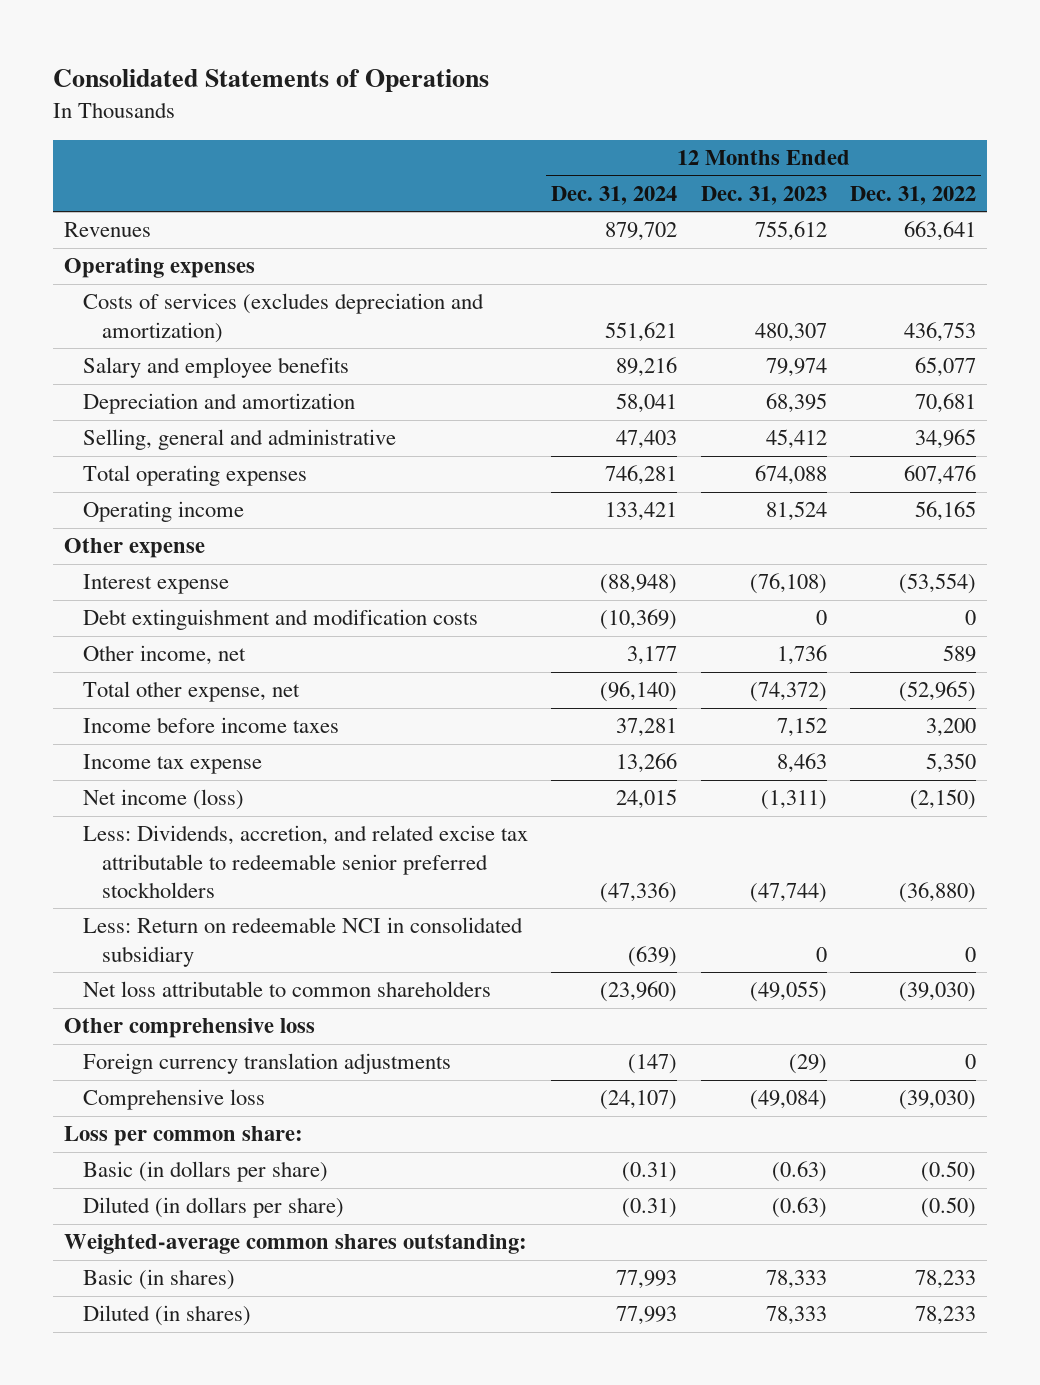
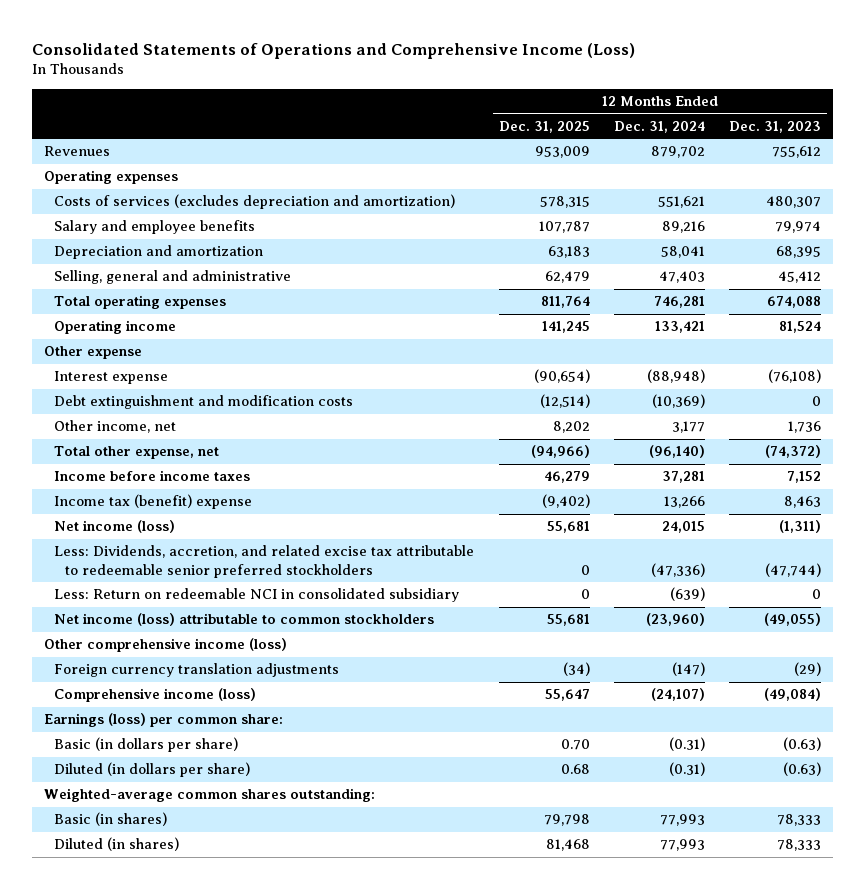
- Consolidated Statements of Operations
+ Consolidated Statements of Operations and Comprehensive Income (Loss)
- | 12 Months Ended Dec. 31, 2024 | 12 Months Ended Dec. 31, 2023 | 12 Months Ended Dec. 31, 2022
+ | 12 Months Ended Dec. 31, 2025 | 12 Months Ended Dec. 31, 2024 | 12 Months Ended Dec. 31, 2023
- Income tax expense | 13,266 | 8,463 | 5,350
+ Income tax (benefit) expense | (9,402) | 13,266 | 8,463
- Net loss attributable to common shareholders | (23,960) | (49,055) | (39,030)
- Other comprehensive loss
+ Net income (loss) attributable to common stockholders | 55,681 | (23,960) | (49,055)
+ Other comprehensive income (loss)
- Comprehensive loss | (24,107) | (49,084) | (39,030)
- Loss per common share:
+ Comprehensive income (loss) | 55,647 | (24,107) | (49,084)
+ Earnings (loss) per common share:

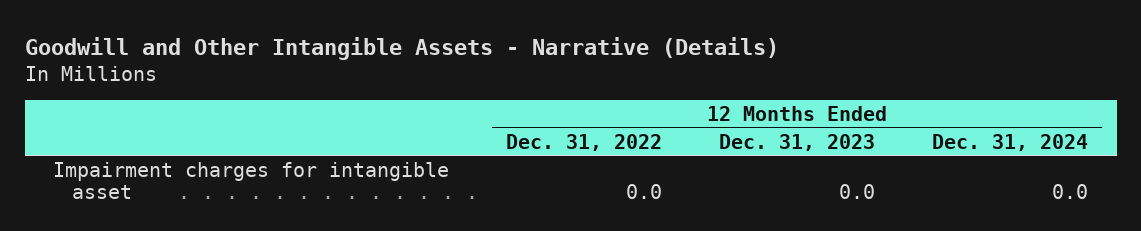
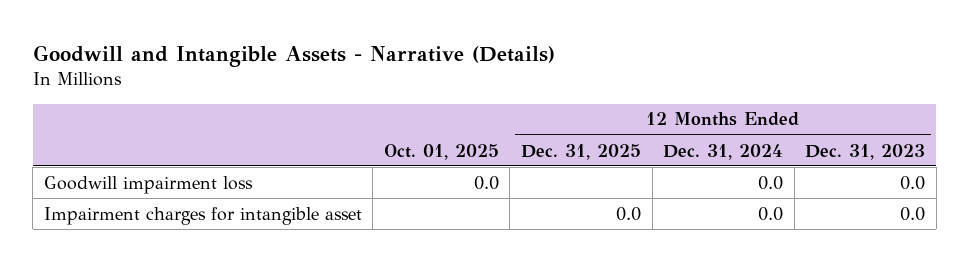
- Goodwill and Other Intangible Assets - Narrative (Details)
+ Goodwill and Intangible Assets - Narrative (Details)
- | 12 Months Ended Dec. 31, 2022 | 12 Months Ended Dec. 31, 2023 | 12 Months Ended Dec. 31, 2024
+ | Oct. 01, 2025 | 12 Months Ended Dec. 31, 2025 | 12 Months Ended Dec. 31, 2024 | 12 Months Ended Dec. 31, 2023
+ Goodwill impairment loss | 0.0 | | 0.0 | 0.0

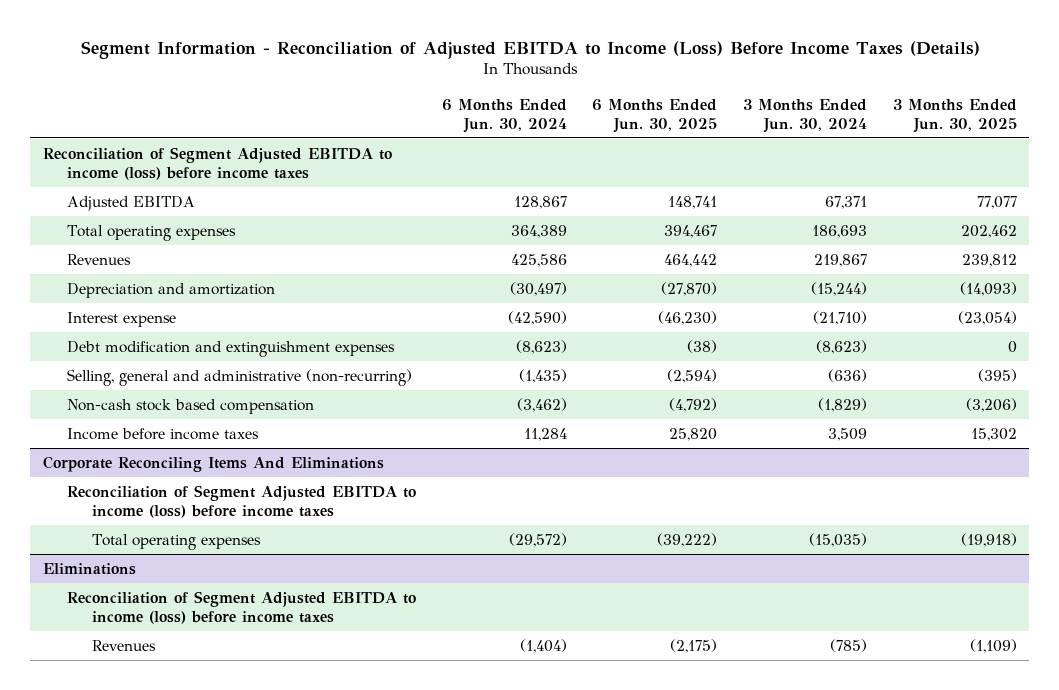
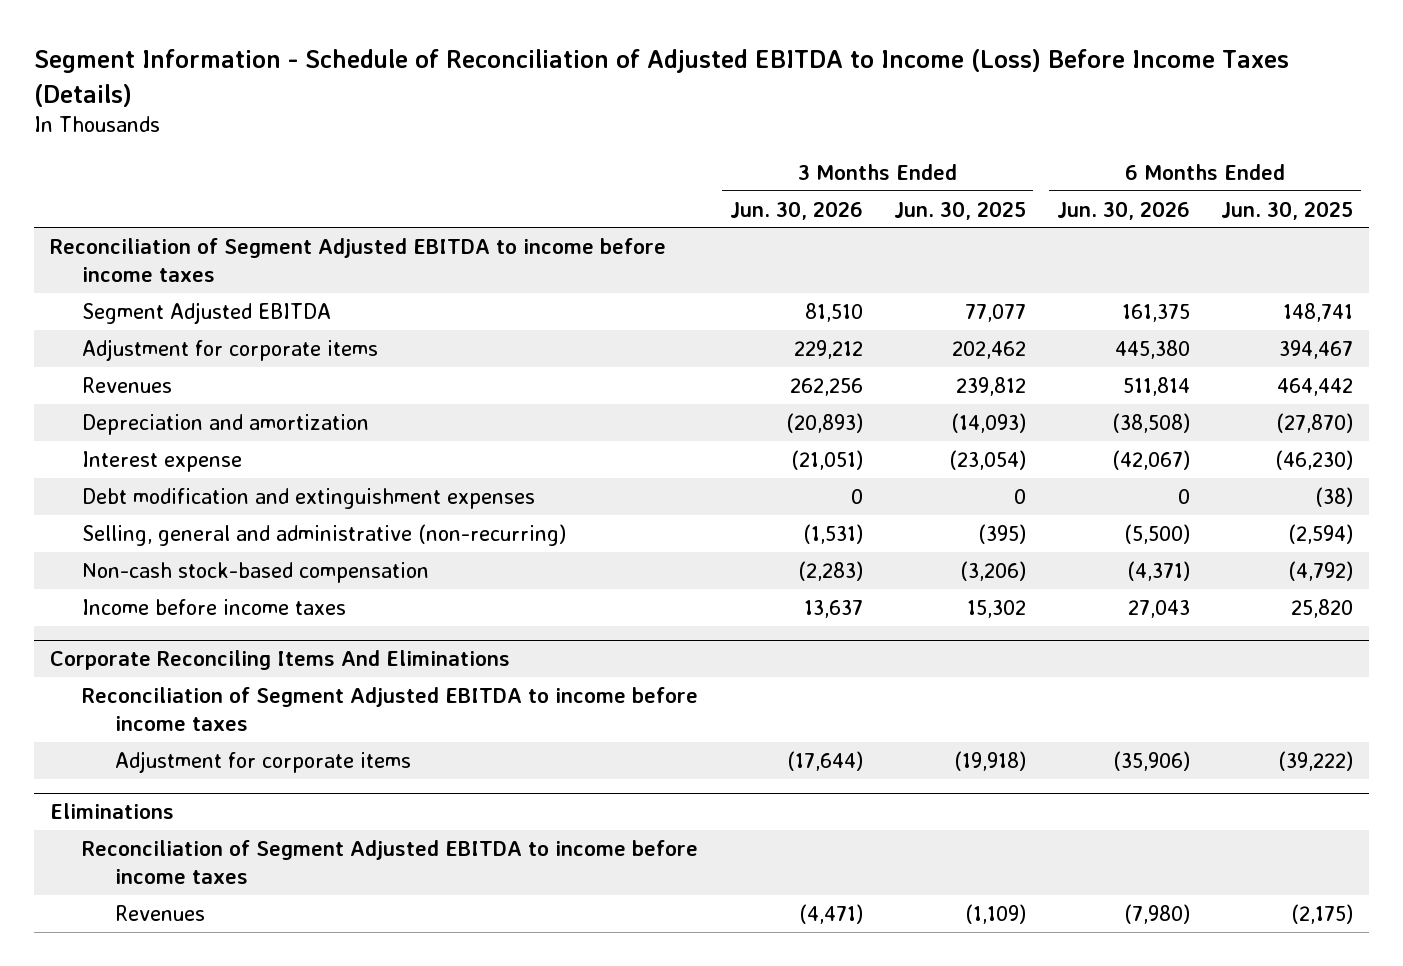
- Segment Information - Reconciliation of Adjusted EBITDA to Income (Loss) Before Income Taxes (Details)
+ Segment Information - Schedule of Reconciliation of Adjusted EBITDA to Income (Loss) Before Income Taxes (Details)
- | 6 Months Ended Jun. 30, 2024 | 6 Months Ended Jun. 30, 2025 | 3 Months Ended Jun. 30, 2024 | 3 Months Ended Jun. 30, 2025
+ | 3 Months Ended Jun. 30, 2026 | 3 Months Ended Jun. 30, 2025 | 6 Months Ended Jun. 30, 2026 | 6 Months Ended Jun. 30, 2025
- Reconciliation of Segment Adjusted EBITDA to income (loss) before income taxes
- Adjusted EBITDA | 128,867 | 148,741 | 67,371 | 77,077
- Total operating expenses | 364,389 | 394,467 | 186,693 | 202,462
+ Reconciliation of Segment Adjusted EBITDA to income before income taxes
+ Segment Adjusted EBITDA | 81,510 | 77,077 | 161,375 | 148,741
+ Adjustment for corporate items | 229,212 | 202,462 | 445,380 | 394,467
- Non-cash stock based compensation | (3,462) | (4,792) | (1,829) | (3,206)
+ Non-cash stock-based compensation | (2,283) | (3,206) | (4,371) | (4,792)
@ Corporate Reconciling Items And Eliminations
- Reconciliation of Segment Adjusted EBITDA to income (loss) before income taxes
- Total operating expenses | (29,572) | (39,222) | (15,035) | (19,918)
+ Reconciliation of Segment Adjusted EBITDA to income before income taxes
+ Adjustment for corporate items | (17,644) | (19,918) | (35,906) | (39,222)
@ Eliminations
- Reconciliation of Segment Adjusted EBITDA to income (loss) before income taxes
+ Reconciliation of Segment Adjusted EBITDA to income before income taxes

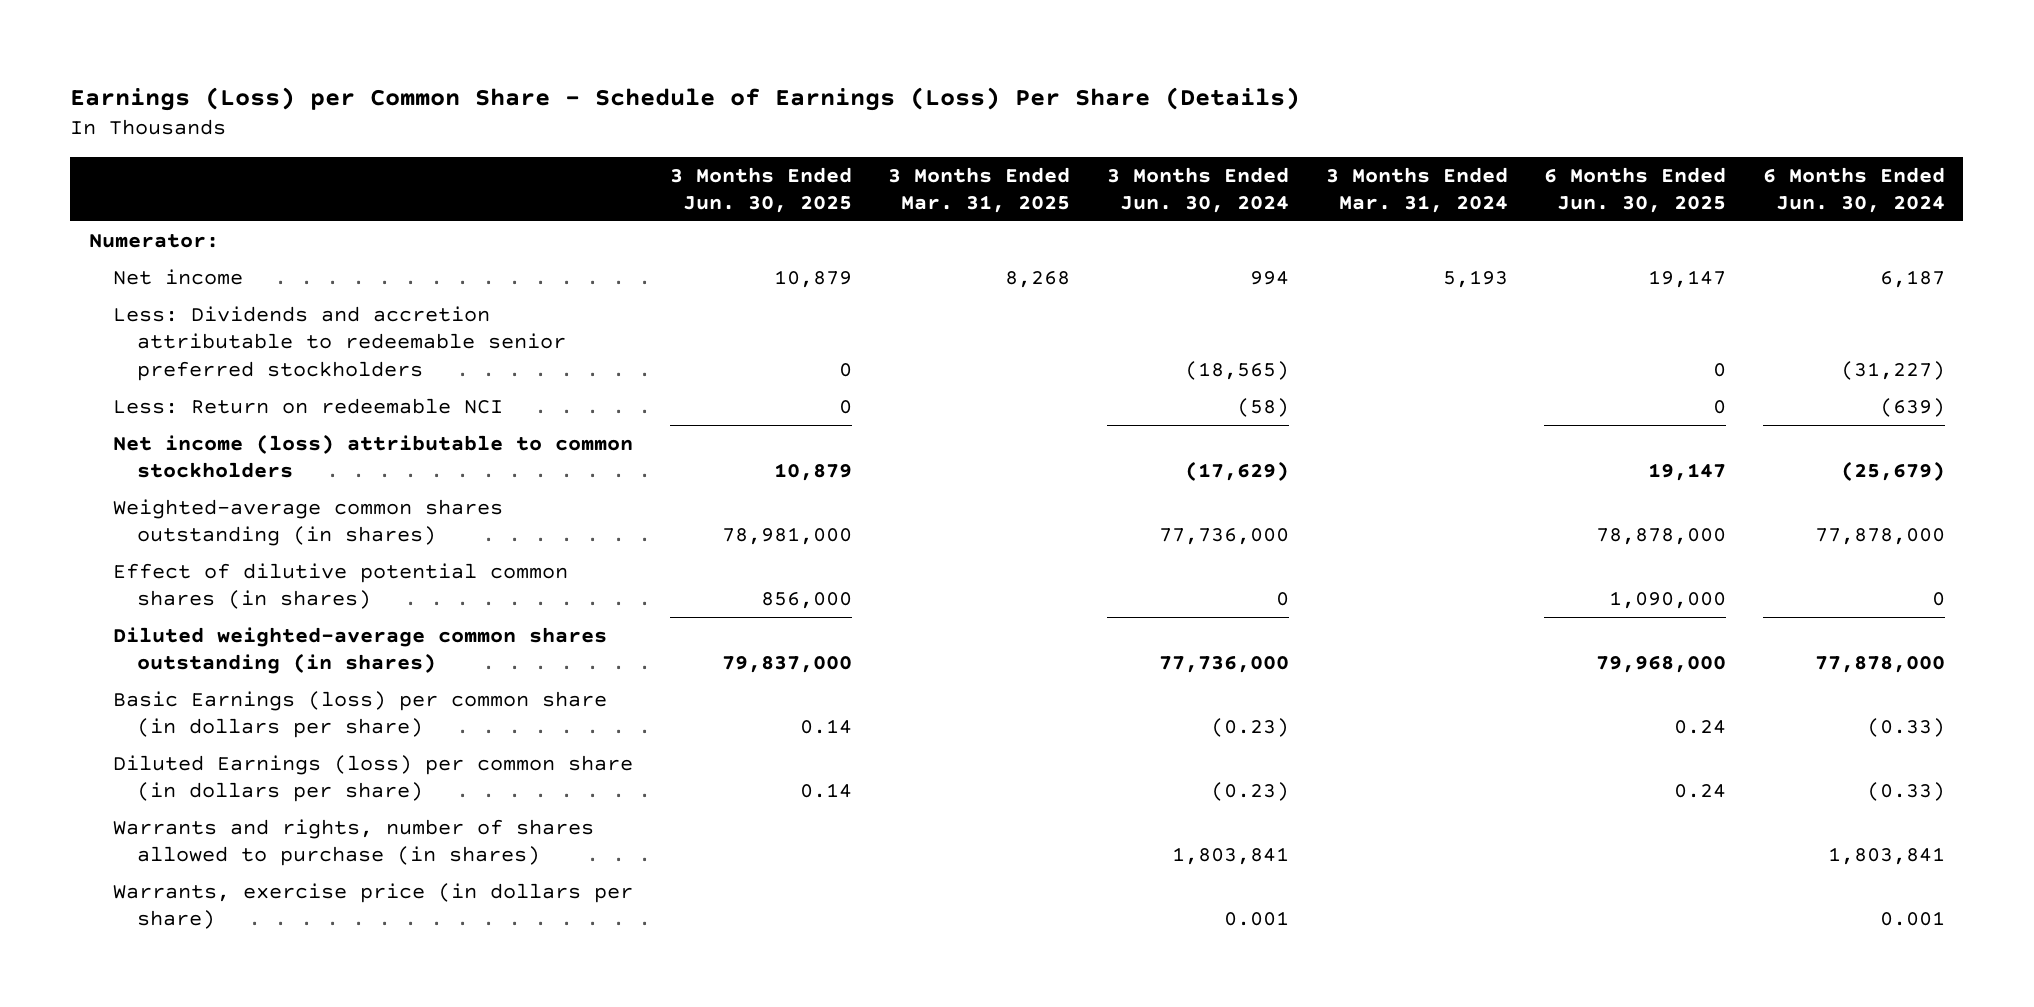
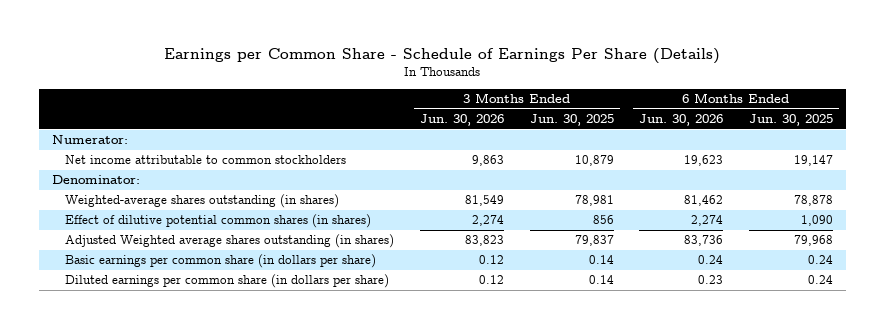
- Earnings (Loss) per Common Share - Schedule of Earnings (Loss) Per Share (Details)
+ Earnings per Common Share - Schedule of Earnings Per Share (Details)
- | 3 Months Ended Jun. 30, 2025 | 3 Months Ended Mar. 31, 2025 | 3 Months Ended Jun. 30, 2024 | 3 Months Ended Mar. 31, 2024 | 6 Months Ended Jun. 30, 2025 | 6 Months Ended Jun. 30, 2024
+ | 3 Months Ended Jun. 30, 2026 | 3 Months Ended Jun. 30, 2025 | 6 Months Ended Jun. 30, 2026 | 6 Months Ended Jun. 30, 2025
- Net income | 10,879 | 8,268 | 994 | 5,193 | 19,147 | 6,187
- Less: Dividends and accretion attributable to redeemable senior preferred stockholders | 0 | | (18,565) | | 0 | (31,227)
- Less: Return on redeemable NCI | 0 | | (58) | | 0 | (639)
- Net income (loss) attributable to common stockholders | 10,879 | | (17,629) | | 19,147 | (25,679)
- Weighted-average common shares outstanding (in shares) | 78,981,000 | | 77,736,000 | | 78,878,000 | 77,878,000
- Effect of dilutive potential common shares (in shares) | 856,000 | | 0 | | 1,090,000 | 0
- Diluted weighted-average common shares outstanding (in shares) | 79,837,000 | | 77,736,000 | | 79,968,000 | 77,878,000
- Basic Earnings (loss) per common share (in dollars per share) | 0.14 | | (0.23) | | 0.24 | (0.33)
- Diluted Earnings (loss) per common share (in dollars per share) | 0.14 | | (0.23) | | 0.24 | (0.33)
- Warrants and rights, number of shares allowed to purchase (in shares) | | | 1,803,841 | | | 1,803,841
- Warrants, exercise price (in dollars per share) | | | 0.001 | | | 0.001
+ Net income attributable to common stockholders | 9,863 | 10,879 | 19,623 | 19,147
+ Denominator:
+ Weighted-average shares outstanding (in shares) | 81,549 | 78,981 | 81,462 | 78,878
+ Effect of dilutive potential common shares (in shares) | 2,274 | 856 | 2,274 | 1,090
+ Adjusted Weighted average shares outstanding (in shares) | 83,823 | 79,837 | 83,736 | 79,968
+ Basic earnings per common share (in dollars per share) | 0.12 | 0.14 | 0.24 | 0.24
+ Diluted earnings per common share (in dollars per share) | 0.12 | 0.14 | 0.23 | 0.24

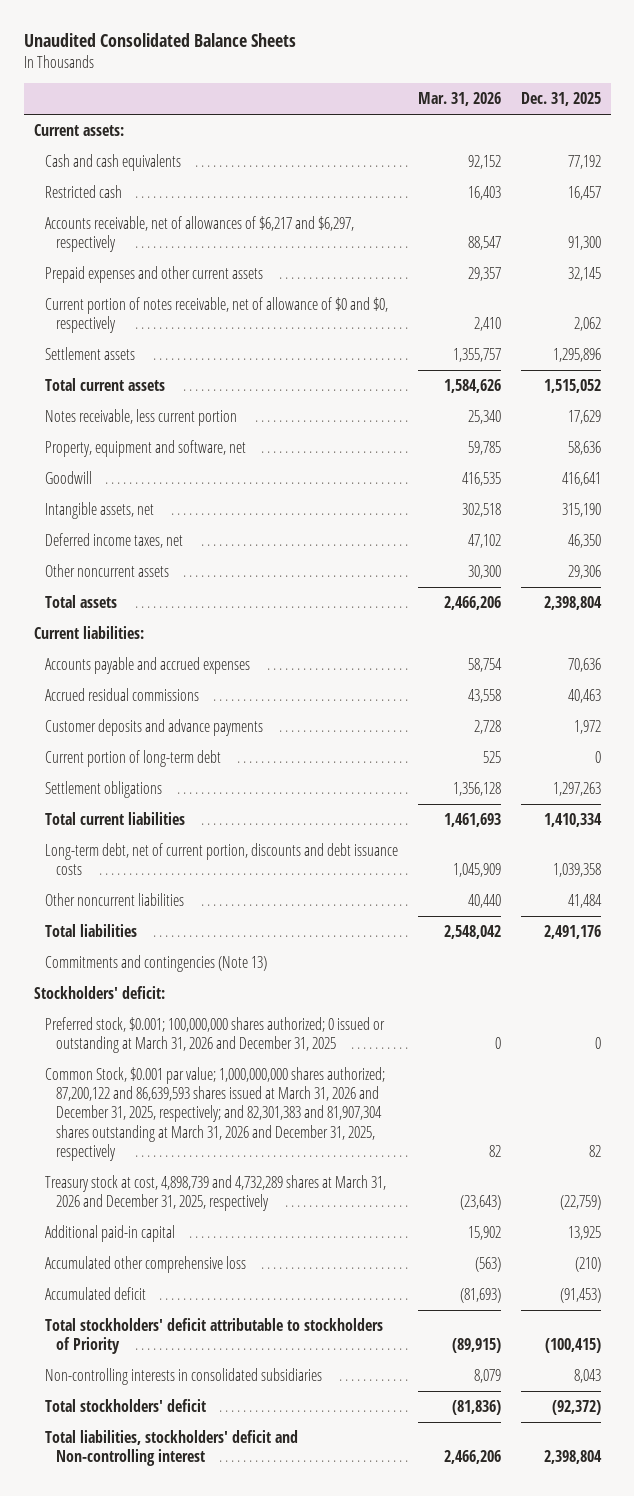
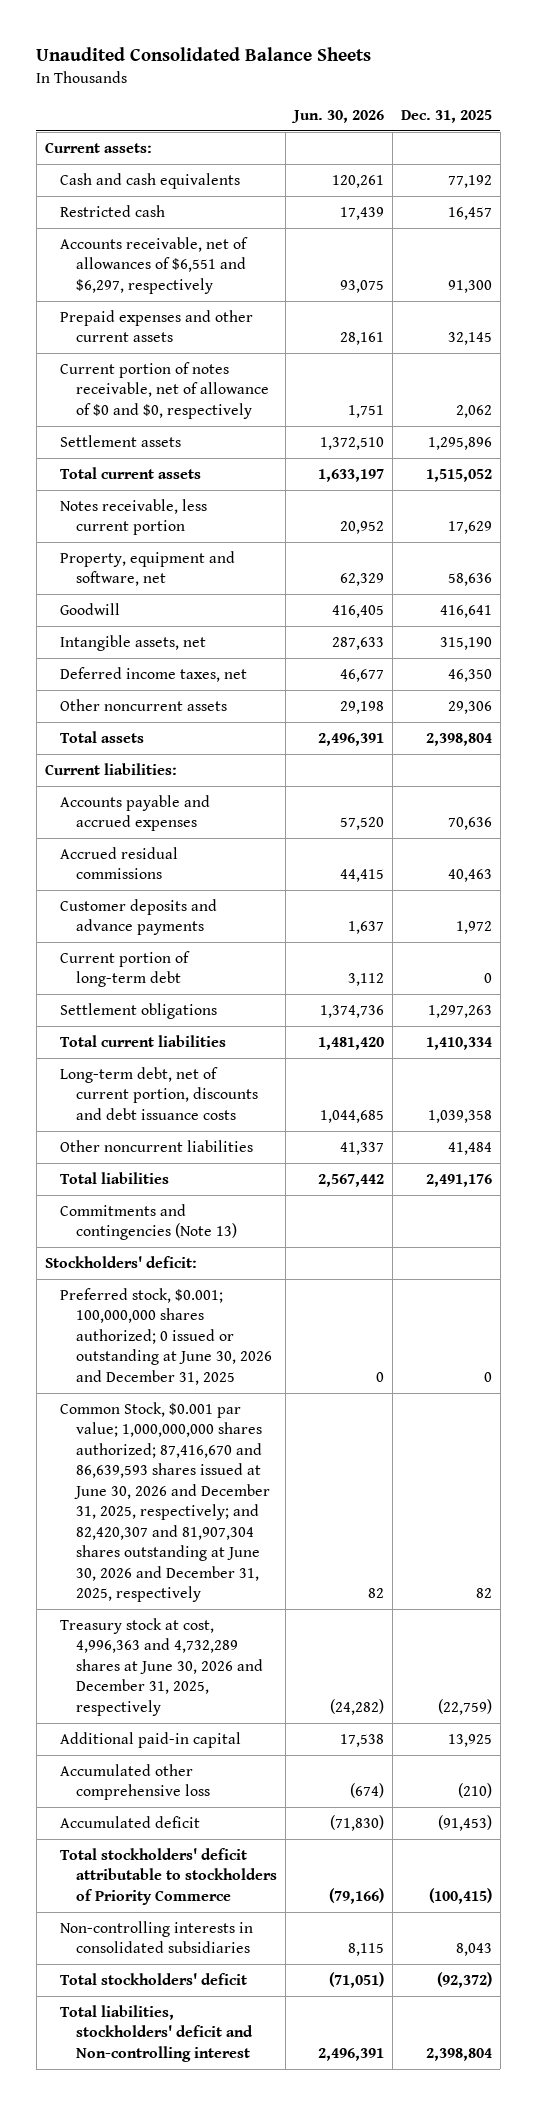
- | Mar. 31, 2026 | Dec. 31, 2025
+ | Jun. 30, 2026 | Dec. 31, 2025
- Accounts receivable, net of allowances of $6,217 and $6,297, respectively | 88,547 | 91,300
+ Accounts receivable, net of allowances of $6,551 and $6,297, respectively | 93,075 | 91,300
- Preferred stock, $0.001; 100,000,000 shares authorized; 0 issued or outstanding at March 31, 2026 and December 31, 2025 | 0 | 0
- Common Stock, $0.001 par value; 1,000,000,000 shares authorized; 87,200,122 and 86,639,593 shares issued at March 31, 2026 and December 31, 2025, respectively; and 82,301,383 and 81,907,304 shares outstanding at March 31, 2026 and December 31, 2025, respectively | 82 | 82
- Treasury stock at cost, 4,898,739 and 4,732,289 shares at March 31, 2026 and December 31, 2025, respectively | (23,643) | (22,759)
+ Preferred stock, $0.001; 100,000,000 shares authorized; 0 issued or outstanding at June 30, 2026 and December 31, 2025 | 0 | 0
+ Common Stock, $0.001 par value; 1,000,000,000 shares authorized; 87,416,670 and 86,639,593 shares issued at June 30, 2026 and December 31, 2025, respectively; and 82,420,307 and 81,907,304 shares outstanding at June 30, 2026 and December 31, 2025, respectively | 82 | 82
+ Treasury stock at cost, 4,996,363 and 4,732,289 shares at June 30, 2026 and December 31, 2025, respectively | (24,282) | (22,759)
- Total stockholders' deficit attributable to stockholders of Priority | (89,915) | (100,415)
+ Total stockholders' deficit attributable to stockholders of Priority Commerce | (79,166) | (100,415)

